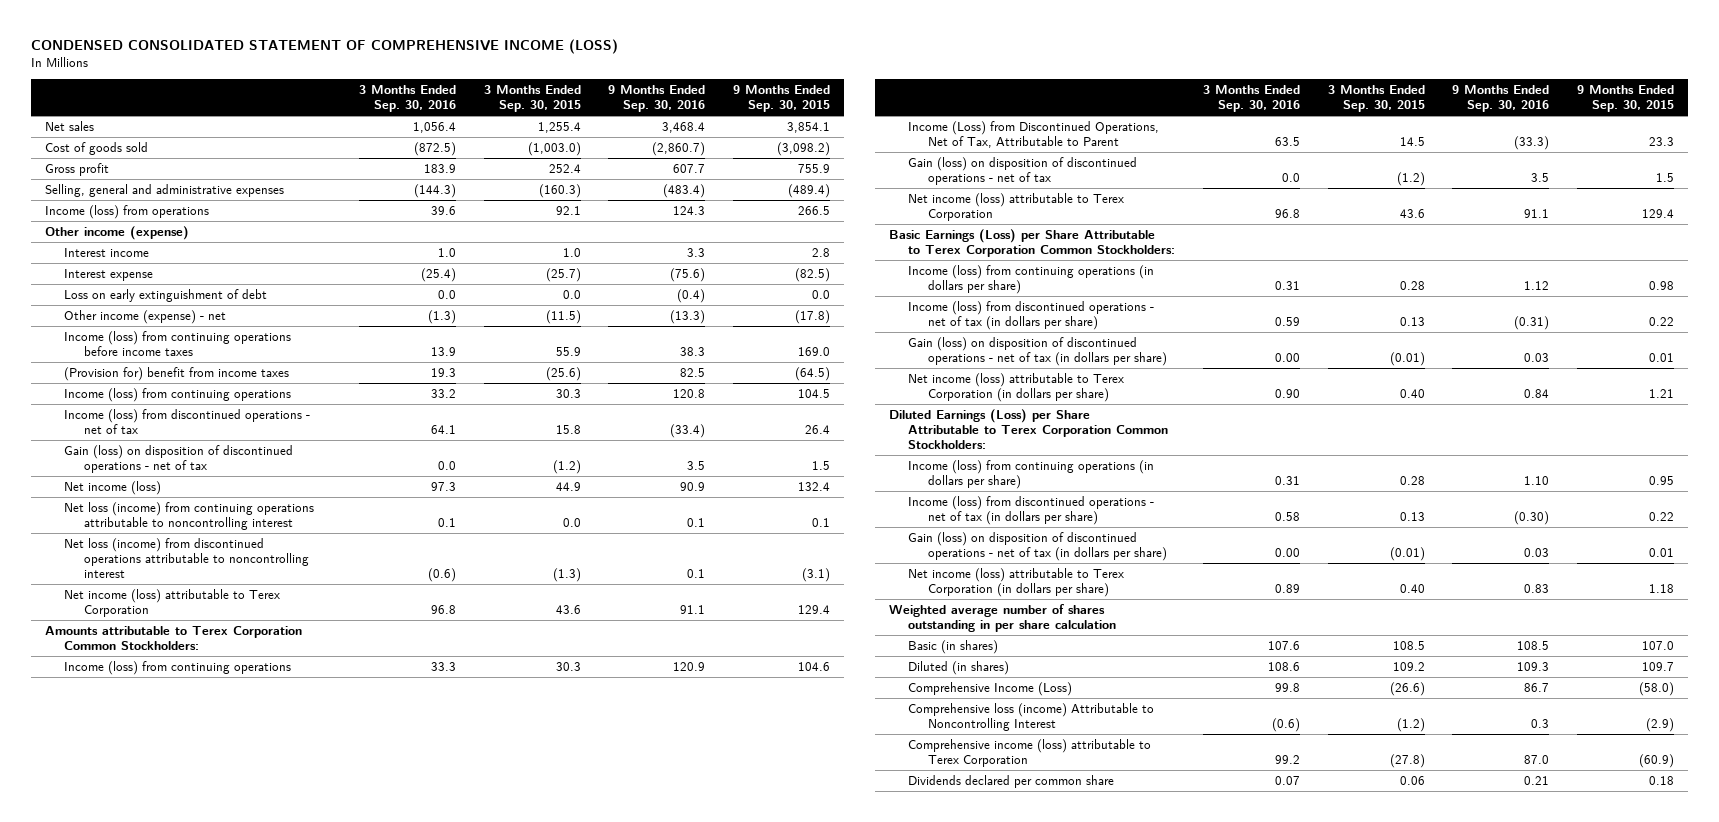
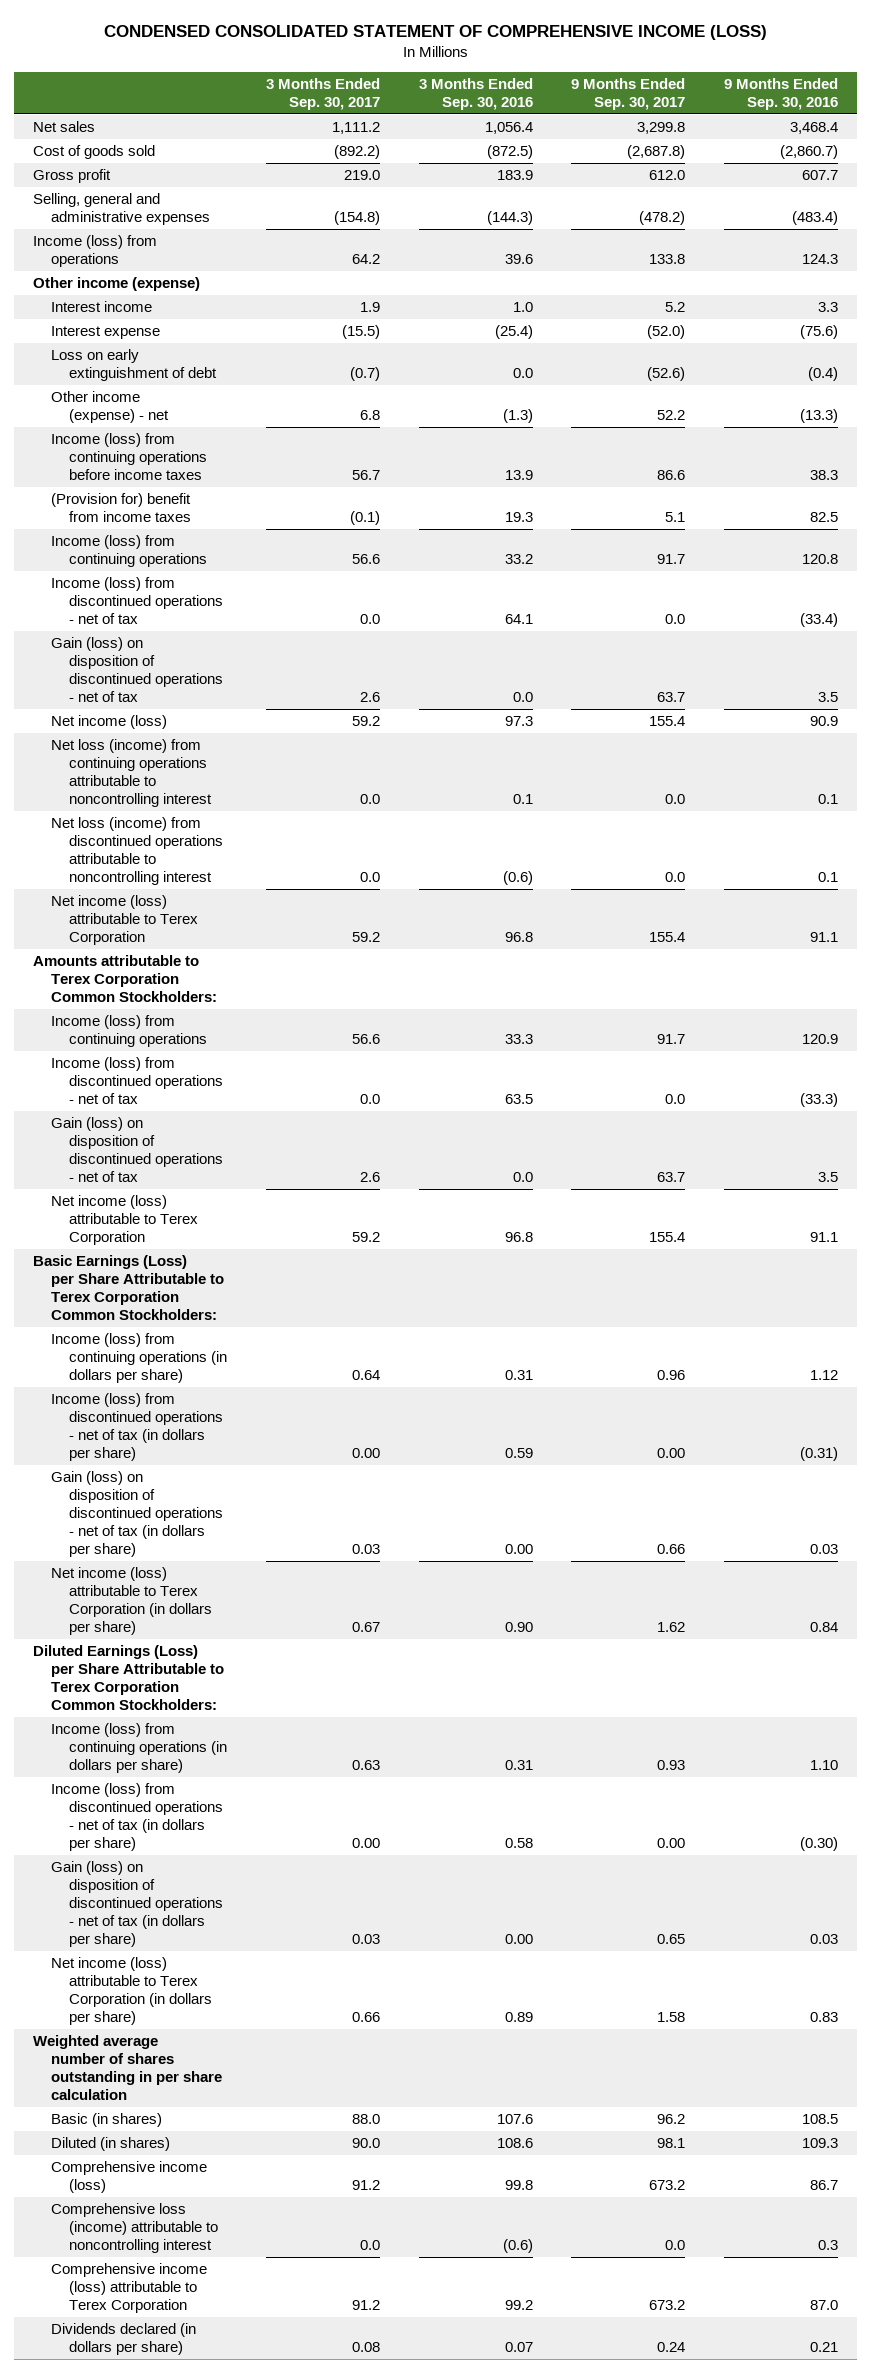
- | 3 Months Ended Sep. 30, 2016 | 3 Months Ended Sep. 30, 2015 | 9 Months Ended Sep. 30, 2016 | 9 Months Ended Sep. 30, 2015
+ | 3 Months Ended Sep. 30, 2017 | 3 Months Ended Sep. 30, 2016 | 9 Months Ended Sep. 30, 2017 | 9 Months Ended Sep. 30, 2016
- Income (Loss) from Discontinued Operations, Net of Tax, Attributable to Parent | 63.5 | 14.5 | (33.3) | 23.3
+ Income (loss) from discontinued operations - net of tax | 0.0 | 63.5 | 0.0 | (33.3)
- Comprehensive Income (Loss) | 99.8 | (26.6) | 86.7 | (58.0)
- Comprehensive loss (income) Attributable to Noncontrolling Interest | (0.6) | (1.2) | 0.3 | (2.9)
+ Comprehensive income (loss) | 91.2 | 99.8 | 673.2 | 86.7
+ Comprehensive loss (income) attributable to noncontrolling interest | 0.0 | (0.6) | 0.0 | 0.3
- Dividends declared per common share | 0.07 | 0.06 | 0.21 | 0.18
+ Dividends declared (in dollars per share) | 0.08 | 0.07 | 0.24 | 0.21

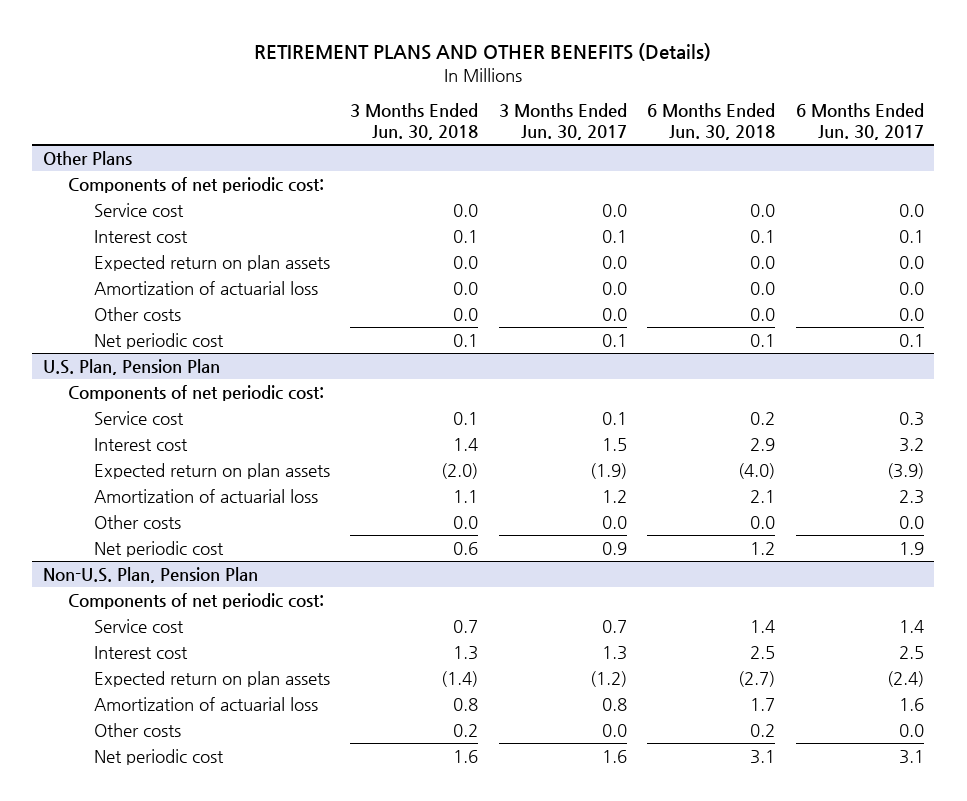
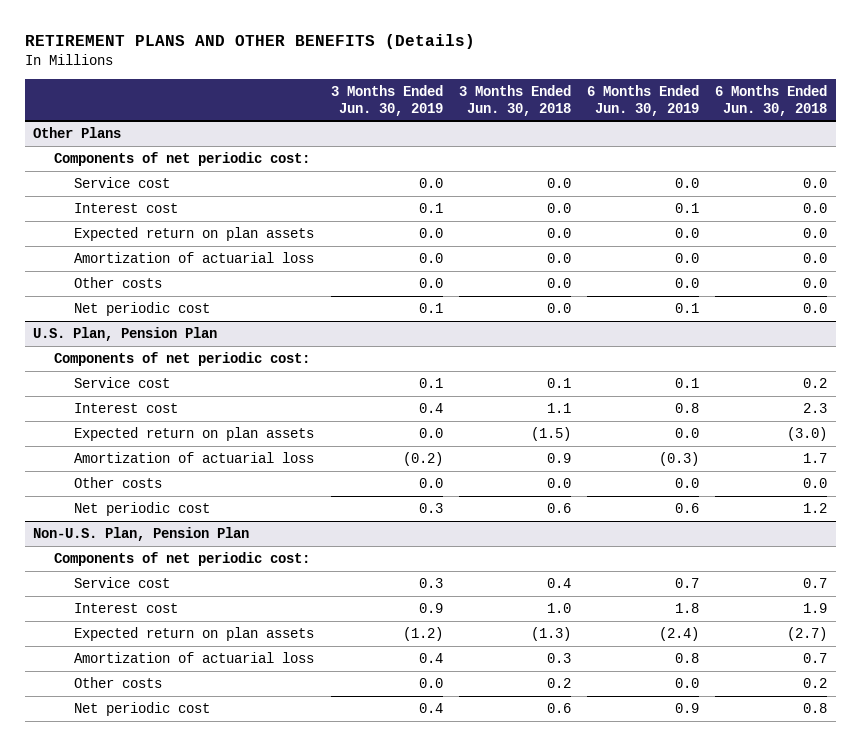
- | 3 Months Ended Jun. 30, 2018 | 3 Months Ended Jun. 30, 2017 | 6 Months Ended Jun. 30, 2018 | 6 Months Ended Jun. 30, 2017
+ | 3 Months Ended Jun. 30, 2019 | 3 Months Ended Jun. 30, 2018 | 6 Months Ended Jun. 30, 2019 | 6 Months Ended Jun. 30, 2018
@ Other Plans
- Interest cost | 0.1 | 0.1 | 0.1 | 0.1
+ Interest cost | 0.1 | 0.0 | 0.1 | 0.0
- Net periodic cost | 0.1 | 0.1 | 0.1 | 0.1
+ Net periodic cost | 0.1 | 0.0 | 0.1 | 0.0
@ U.S. Plan, Pension Plan
- Interest cost | 1.4 | 1.5 | 2.9 | 3.2
- Expected return on plan assets | (2.0) | (1.9) | (4.0) | (3.9)
- Amortization of actuarial loss | 1.1 | 1.2 | 2.1 | 2.3
+ Interest cost | 0.4 | 1.1 | 0.8 | 2.3
+ Expected return on plan assets | 0.0 | (1.5) | 0.0 | (3.0)
+ Amortization of actuarial loss | (0.2) | 0.9 | (0.3) | 1.7
@ Non-U.S. Plan, Pension Plan
- Service cost | 0.7 | 0.7 | 1.4 | 1.4
- Interest cost | 1.3 | 1.3 | 2.5 | 2.5
- Expected return on plan assets | (1.4) | (1.2) | (2.7) | (2.4)
- Amortization of actuarial loss | 0.8 | 0.8 | 1.7 | 1.6
+ Service cost | 0.3 | 0.4 | 0.7 | 0.7
+ Interest cost | 0.9 | 1.0 | 1.8 | 1.9
+ Expected return on plan assets | (1.2) | (1.3) | (2.4) | (2.7)
+ Amortization of actuarial loss | 0.4 | 0.3 | 0.8 | 0.7
- Net periodic cost | 1.6 | 1.6 | 3.1 | 3.1
+ Net periodic cost | 0.4 | 0.6 | 0.9 | 0.8

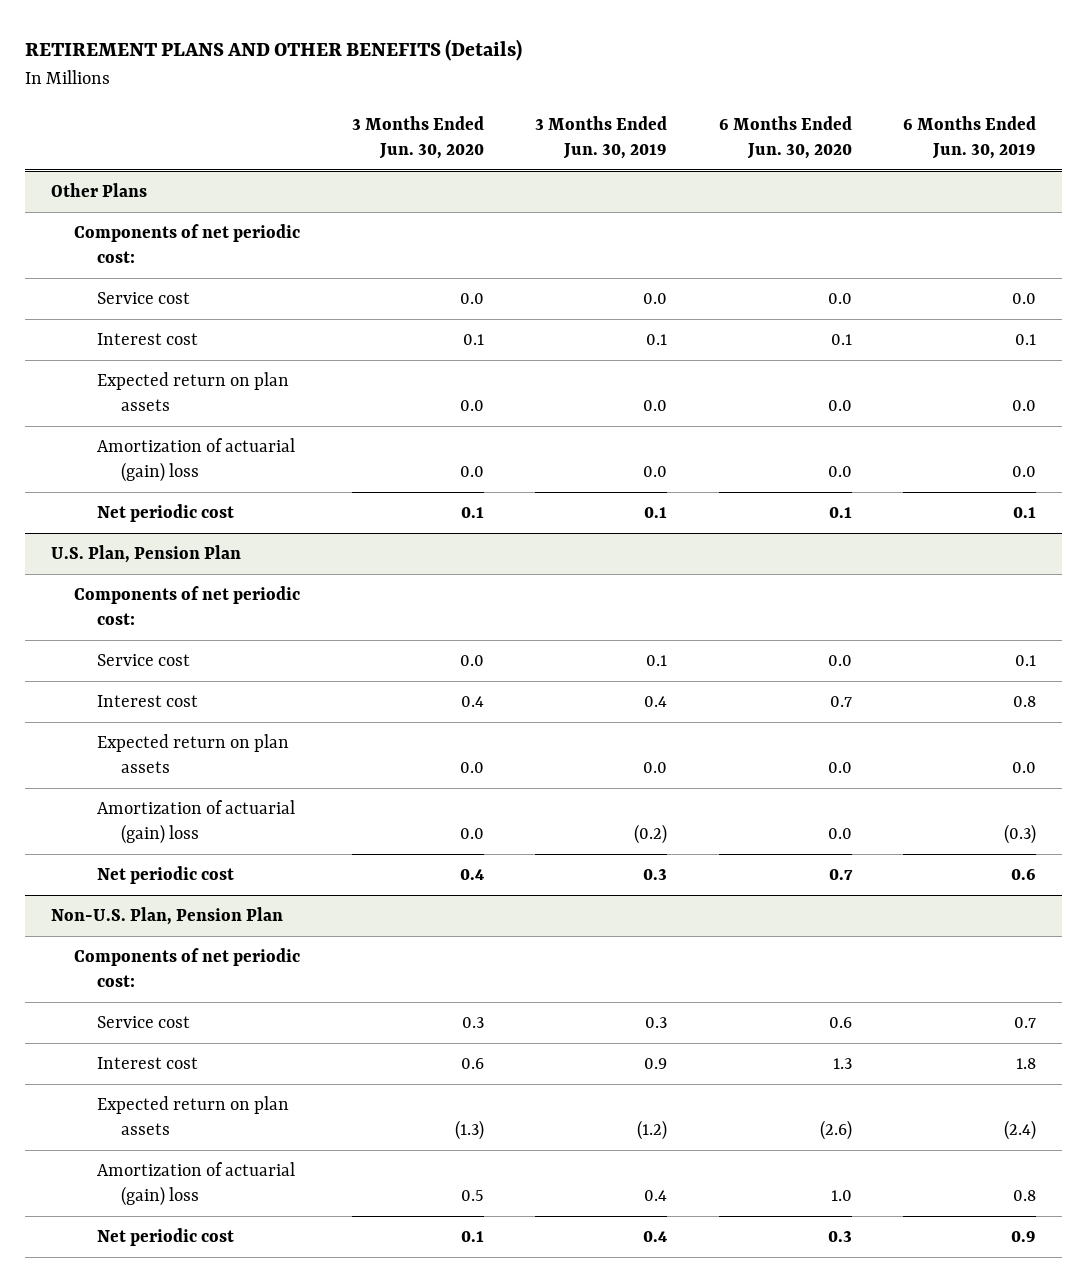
- | 3 Months Ended Jun. 30, 2019 | 3 Months Ended Jun. 30, 2018 | 6 Months Ended Jun. 30, 2019 | 6 Months Ended Jun. 30, 2018
+ | 3 Months Ended Jun. 30, 2020 | 3 Months Ended Jun. 30, 2019 | 6 Months Ended Jun. 30, 2020 | 6 Months Ended Jun. 30, 2019
@ Other Plans
- Amortization of actuarial loss | 0.0 | 0.0 | 0.0 | 0.0
- Other costs | 0.0 | 0.0 | 0.0 | 0.0
+ Amortization of actuarial (gain) loss | 0.0 | 0.0 | 0.0 | 0.0
@ U.S. Plan, Pension Plan
- Amortization of actuarial loss | (0.2) | 0.9 | (0.3) | 1.7
- Other costs | 0.0 | 0.0 | 0.0 | 0.0
+ Amortization of actuarial (gain) loss | 0.0 | (0.2) | 0.0 | (0.3)
@ Non-U.S. Plan, Pension Plan
- Amortization of actuarial loss | 0.4 | 0.3 | 0.8 | 0.7
- Other costs | 0.0 | 0.2 | 0.0 | 0.2
+ Amortization of actuarial (gain) loss | 0.5 | 0.4 | 1.0 | 0.8

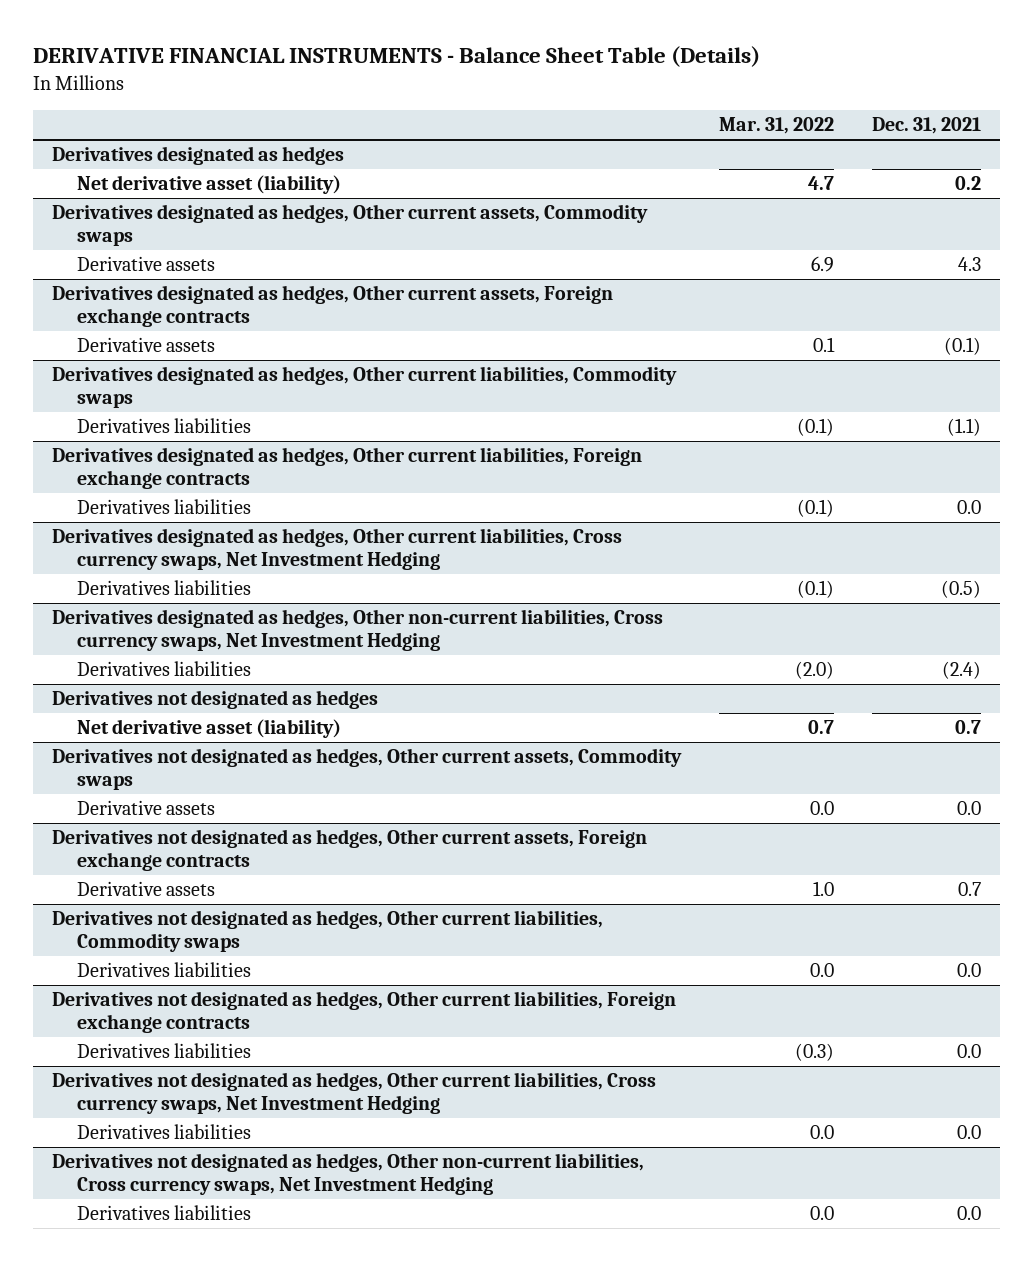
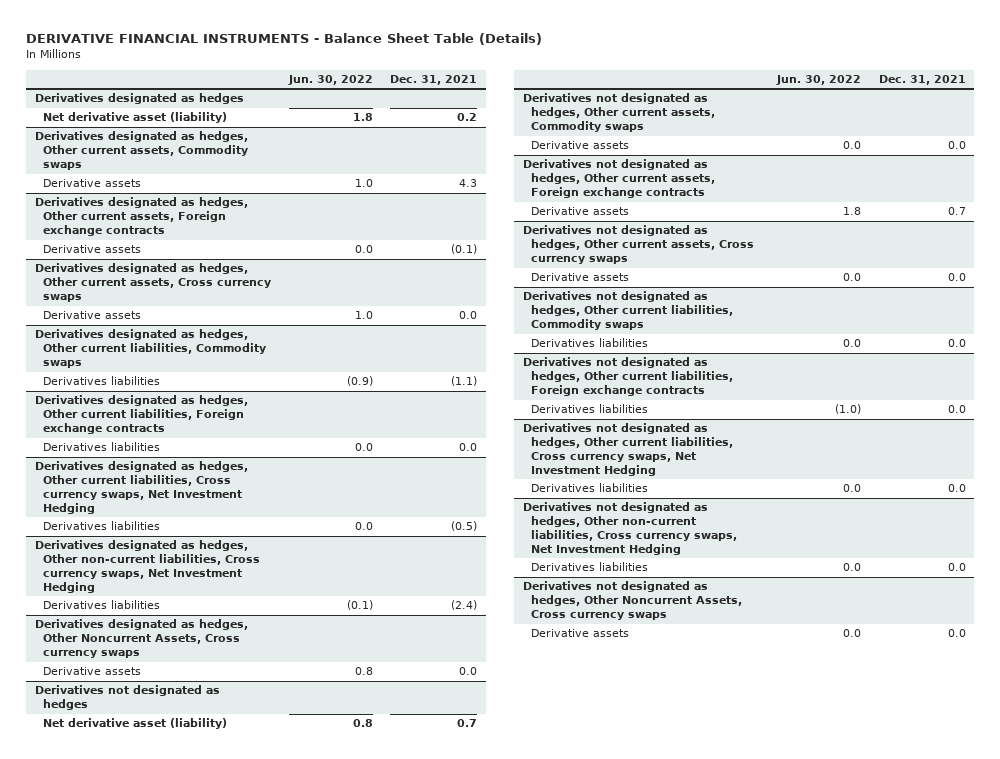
- | Mar. 31, 2022 | Dec. 31, 2021
+ | Jun. 30, 2022 | Dec. 31, 2021
+ Derivatives designated as hedges, Other current assets, Cross currency swaps
+ Derivative assets | 1.0 | 0.0
+ Derivatives designated as hedges, Other Noncurrent Assets, Cross currency swaps
+ Derivative assets | 0.8 | 0.0
+ Derivatives not designated as hedges, Other current assets, Cross currency swaps
+ Derivative assets | 0.0 | 0.0
+ Derivatives not designated as hedges, Other Noncurrent Assets, Cross currency swaps
+ Derivative assets | 0.0 | 0.0

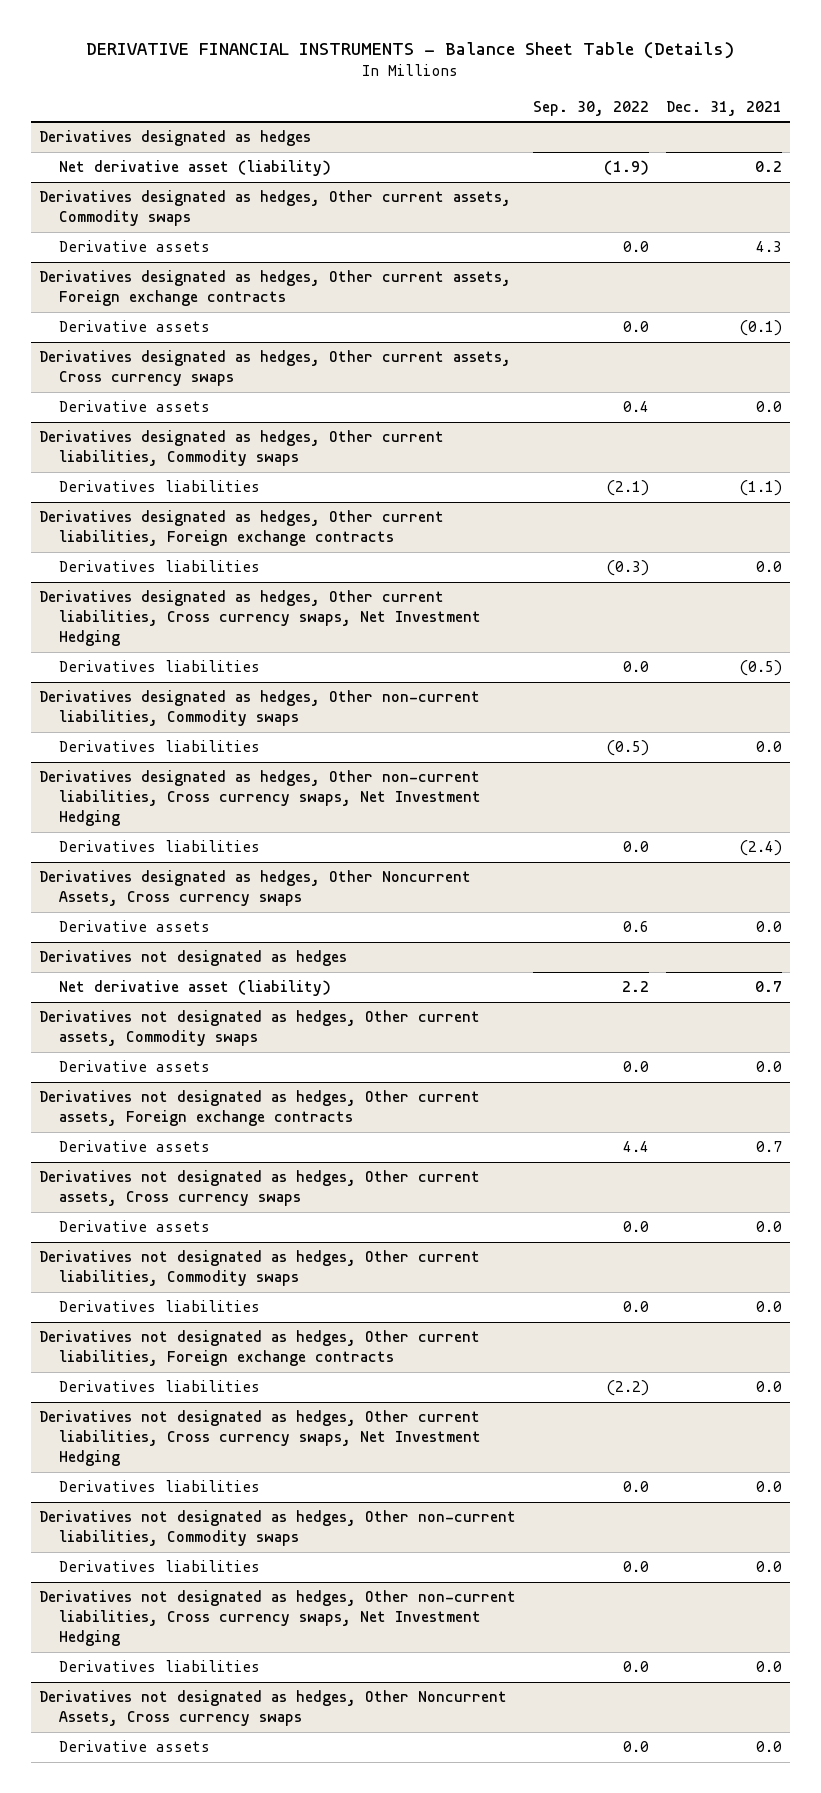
- | Jun. 30, 2022 | Dec. 31, 2021
+ | Sep. 30, 2022 | Dec. 31, 2021
+ Derivatives designated as hedges, Other non-current liabilities, Commodity swaps
+ Derivatives liabilities | (0.5) | 0.0
+ Derivatives not designated as hedges, Other non-current liabilities, Commodity swaps
+ Derivatives liabilities | 0.0 | 0.0

